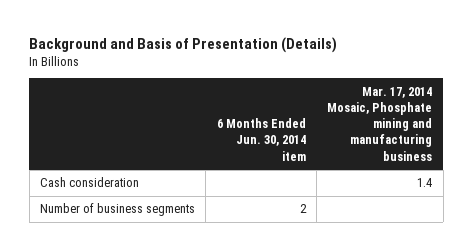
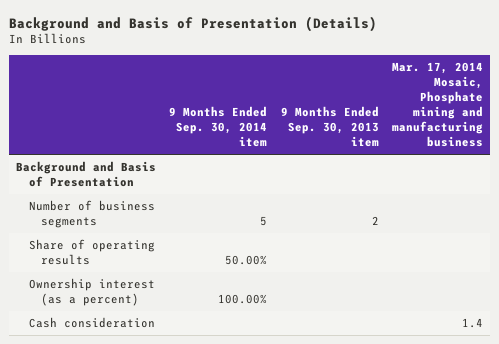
- | 6 Months Ended Jun. 30, 2014 item | Mar. 17, 2014 Mosaic, Phosphate mining and manufacturing business
+ | 9 Months Ended Sep. 30, 2014 item | 9 Months Ended Sep. 30, 2013 item | Mar. 17, 2014 Mosaic, Phosphate mining and manufacturing business
+ Background and Basis of Presentation
+ Share of operating results | 50.00% | |
+ Ownership interest (as a percent) | 100.00% | |
moved down: Cash consideration | | | 1.4

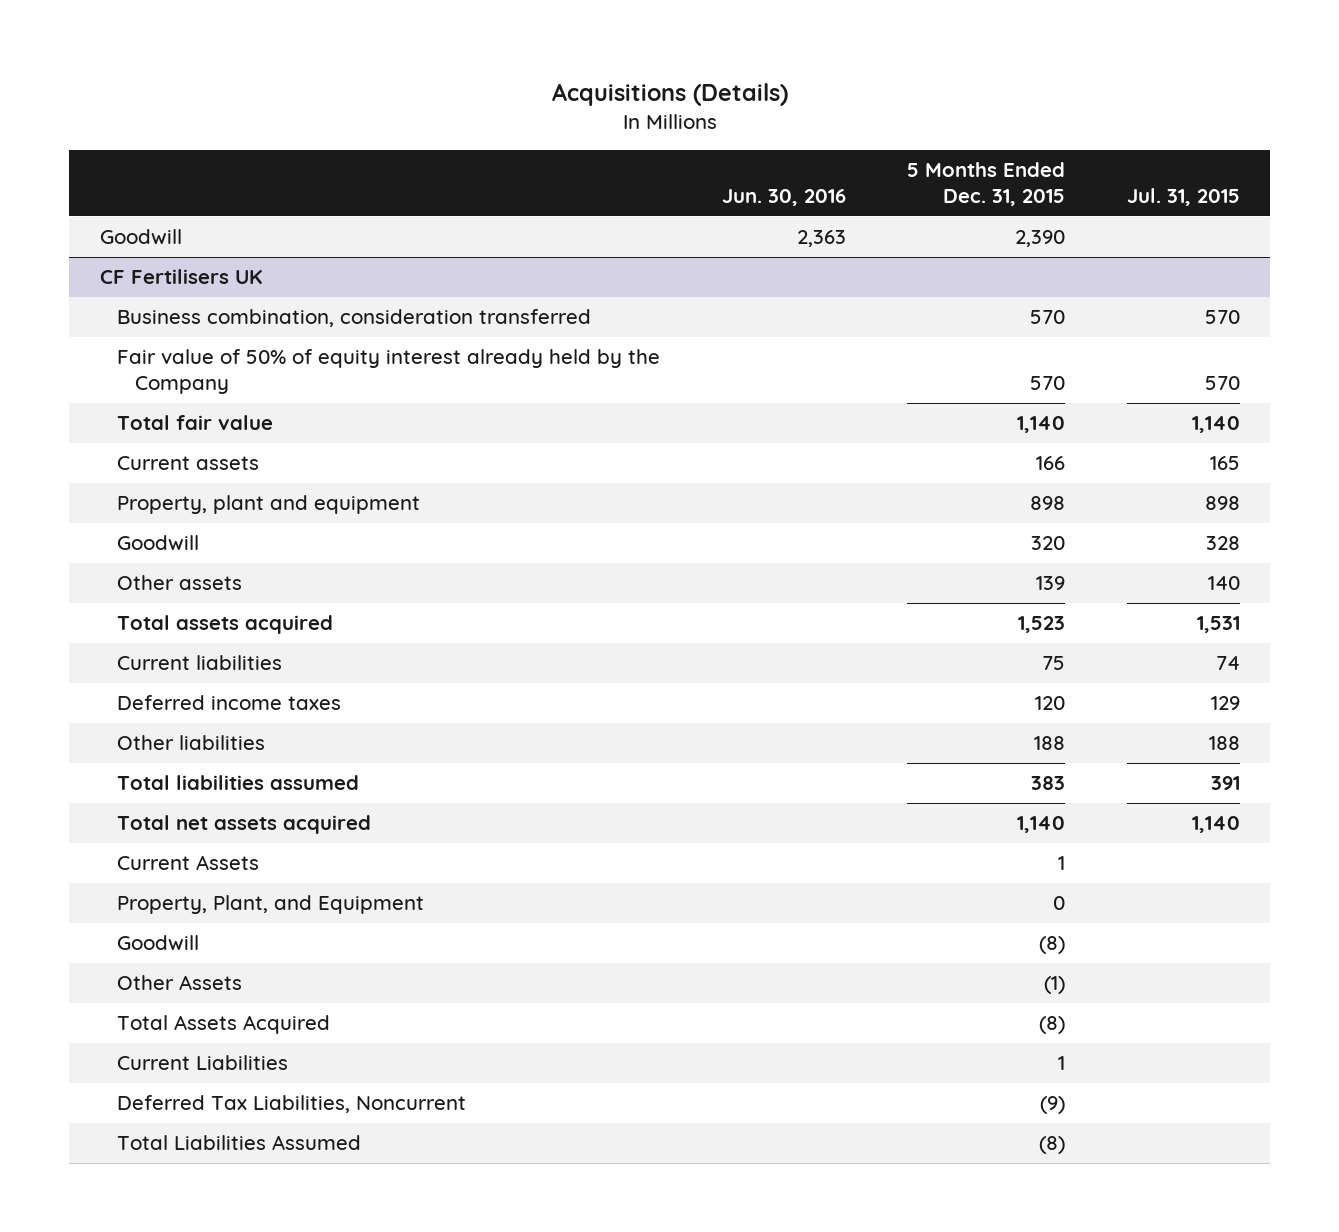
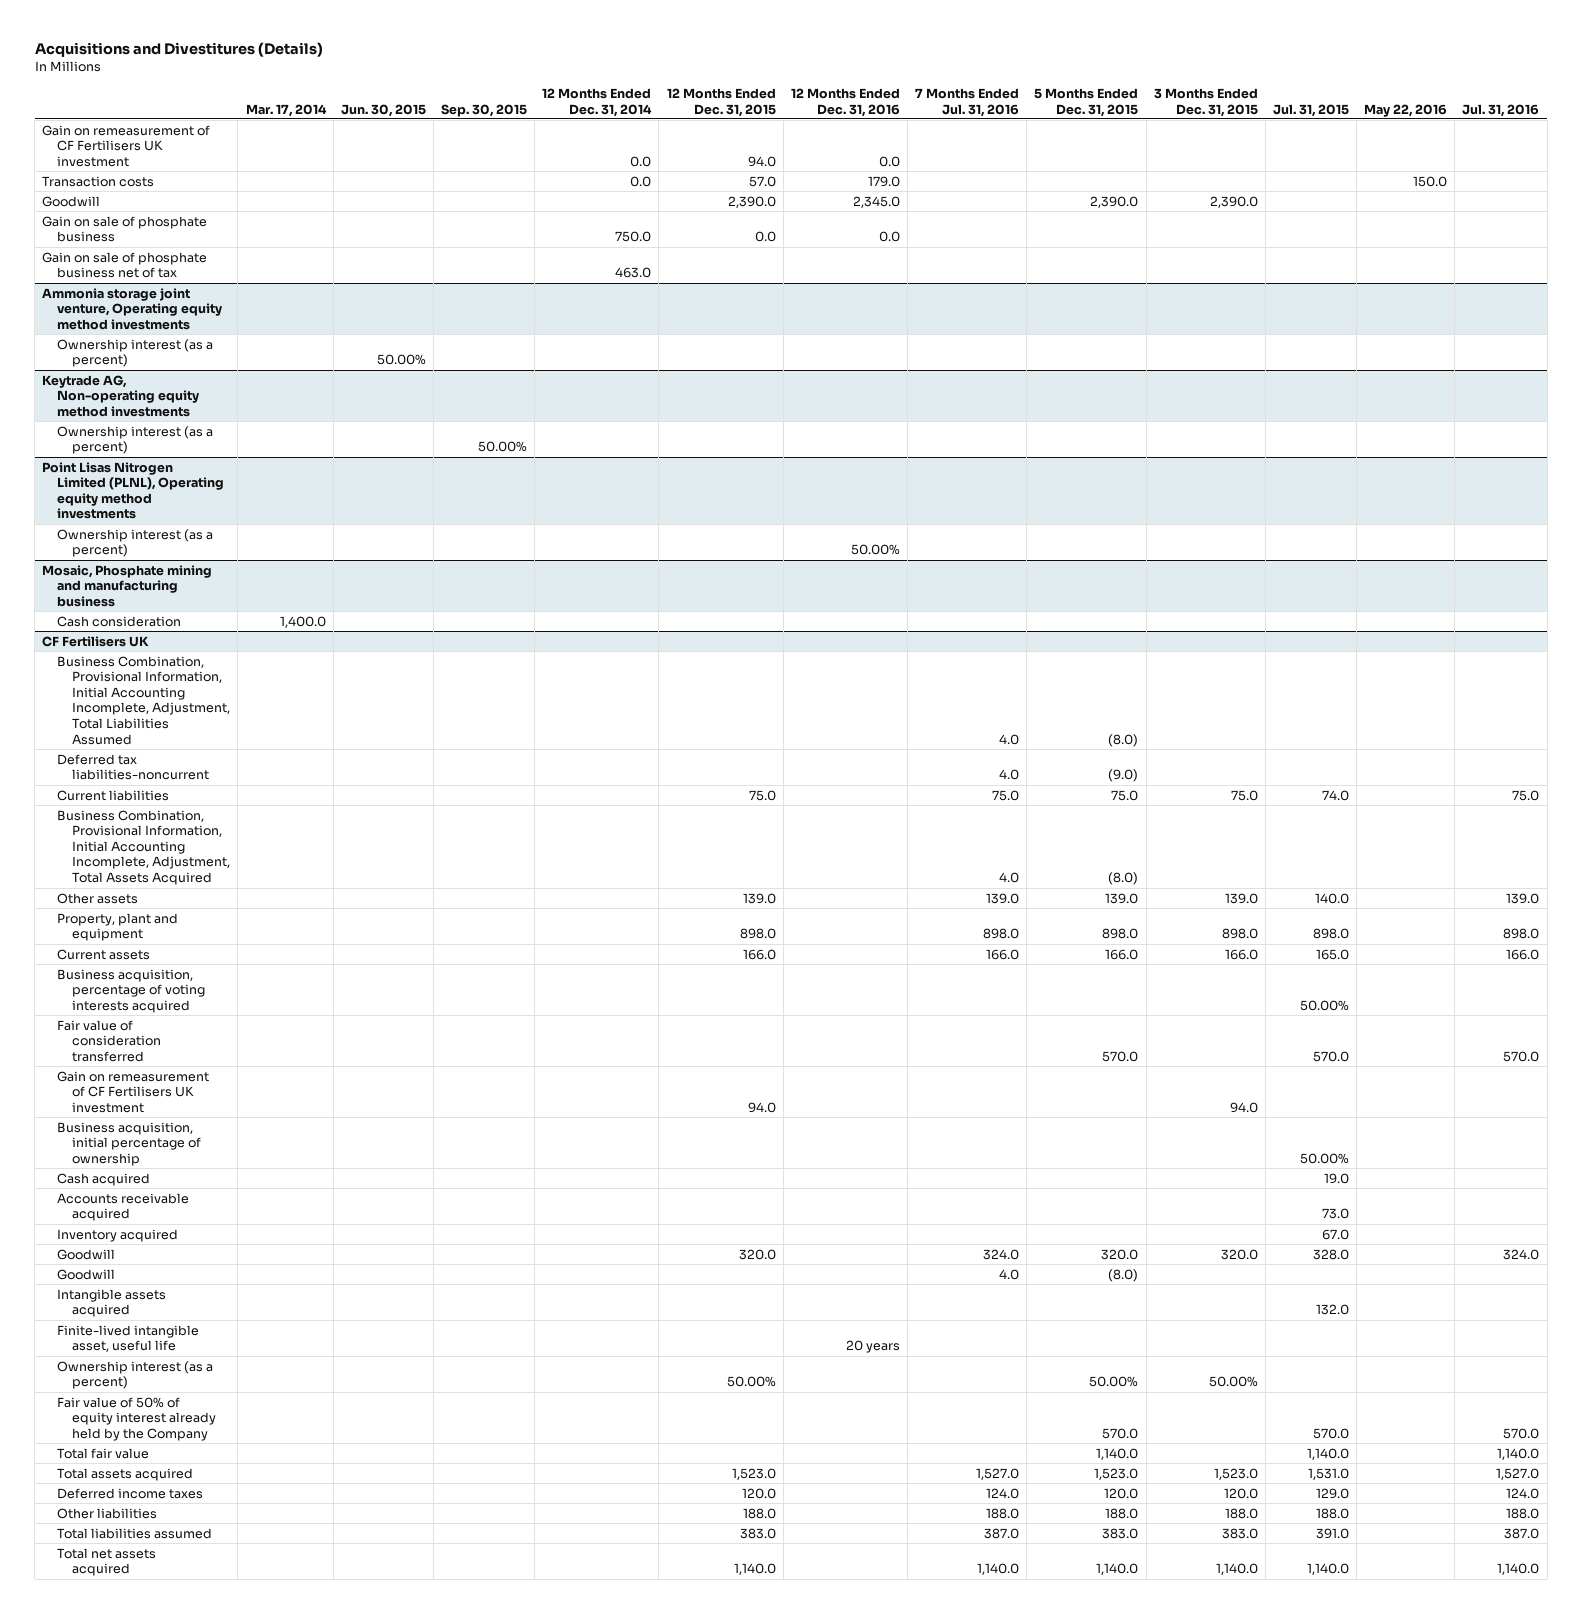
- Acquisitions (Details)
+ Acquisitions and Divestitures (Details)
- | Jun. 30, 2016 | 5 Months Ended Dec. 31, 2015 | Jul. 31, 2015
+ | Mar. 17, 2014 | Jun. 30, 2015 | Sep. 30, 2015 | 12 Months Ended Dec. 31, 2014 | 12 Months Ended Dec. 31, 2015 | 12 Months Ended Dec. 31, 2016 | 7 Months Ended Jul. 31, 2016 | 5 Months Ended Dec. 31, 2015 | 3 Months Ended Dec. 31, 2015 | Jul. 31, 2015 | May 22, 2016 | Jul. 31, 2016
- Goodwill | 2,363 | 2,390 |
+ Gain on remeasurement of CF Fertilisers UK investment | | | | 0.0 | 94.0 | 0.0 | | | | | |
+ Transaction costs | | | | 0.0 | 57.0 | 179.0 | | | | | 150.0 |
+ Goodwill | | | | | 2,390.0 | 2,345.0 | | 2,390.0 | 2,390.0 | | |
+ Gain on sale of phosphate business | | | | 750.0 | 0.0 | 0.0 | | | | | |
+ Gain on sale of phosphate business net of tax | | | | 463.0 | | | | | | | |
+ Ammonia storage joint venture, Operating equity method investments
+ Ownership interest (as a percent) | | 50.00% | | | | | | | | | |
+ Keytrade AG, Non-operating equity method investments
+ Ownership interest (as a percent) | | | 50.00% | | | | | | | | |
+ Point Lisas Nitrogen Limited (PLNL), Operating equity method investments
+ Ownership interest (as a percent) | | | | | | 50.00% | | | | | |
+ Mosaic, Phosphate mining and manufacturing business
+ Cash consideration | 1,400.0 | | | | | | | | | | |
@ CF Fertilisers UK
- Business combination, consideration transferred | | 570 | 570
- Fair value of 50% of equity interest already held by the Company | | 570 | 570
- Total fair value | | 1,140 | 1,140
- Current assets | | 166 | 165
- Property, plant and equipment | | 898 | 898
- Goodwill | | 320 | 328
- Other assets | | 139 | 140
- Total assets acquired | | 1,523 | 1,531
- Current liabilities | | 75 | 74
- Deferred income taxes | | 120 | 129
- Other liabilities | | 188 | 188
- Total liabilities assumed | | 383 | 391
- Total net assets acquired | | 1,140 | 1,140
- Current Assets | | 1 |
- Property, Plant, and Equipment | | 0 |
- Goodwill | | (8) |
- Other Assets | | (1) |
- Total Assets Acquired | | (8) |
- Current Liabilities | | 1 |
- Deferred Tax Liabilities, Noncurrent | | (9) |
- Total Liabilities Assumed | | (8) |
+ Business Combination, Provisional Information, Initial Accounting Incomplete, Adjustment, Total Liabilities Assumed | | | | | | | 4.0 | (8.0) | | | |
+ Deferred tax liabilities-noncurrent | | | | | | | 4.0 | (9.0) | | | |
+ Current liabilities | | | | | 75.0 | | 75.0 | 75.0 | 75.0 | 74.0 | | 75.0
+ Business Combination, Provisional Information, Initial Accounting Incomplete, Adjustment, Total Assets Acquired | | | | | | | 4.0 | (8.0) | | | |
+ Other assets | | | | | 139.0 | | 139.0 | 139.0 | 139.0 | 140.0 | | 139.0
+ Property, plant and equipment | | | | | 898.0 | | 898.0 | 898.0 | 898.0 | 898.0 | | 898.0
+ Current assets | | | | | 166.0 | | 166.0 | 166.0 | 166.0 | 165.0 | | 166.0
+ Business acquisition, percentage of voting interests acquired | | | | | | | | | | 50.00% | |
+ Fair value of consideration transferred | | | | | | | | 570.0 | | 570.0 | | 570.0
+ Gain on remeasurement of CF Fertilisers UK investment | | | | | 94.0 | | | | 94.0 | | |
+ Business acquisition, initial percentage of ownership | | | | | | | | | | 50.00% | |
+ Cash acquired | | | | | | | | | | 19.0 | |
+ Accounts receivable acquired | | | | | | | | | | 73.0 | |
+ Inventory acquired | | | | | | | | | | 67.0 | |
+ Goodwill | | | | | 320.0 | | 324.0 | 320.0 | 320.0 | 328.0 | | 324.0
+ Goodwill | | | | | | | 4.0 | (8.0) | | | |
+ Intangible assets acquired | | | | | | | | | | 132.0 | |
+ Finite-lived intangible asset, useful life | | | | | | 20 years | | | | | |
+ Ownership interest (as a percent) | | | | | 50.00% | | | 50.00% | 50.00% | | |
+ Fair value of 50% of equity interest already held by the Company | | | | | | | | 570.0 | | 570.0 | | 570.0
+ Total fair value | | | | | | | | 1,140.0 | | 1,140.0 | | 1,140.0
+ Total assets acquired | | | | | 1,523.0 | | 1,527.0 | 1,523.0 | 1,523.0 | 1,531.0 | | 1,527.0
+ Deferred income taxes | | | | | 120.0 | | 124.0 | 120.0 | 120.0 | 129.0 | | 124.0
+ Other liabilities | | | | | 188.0 | | 188.0 | 188.0 | 188.0 | 188.0 | | 188.0
+ Total liabilities assumed | | | | | 383.0 | | 387.0 | 383.0 | 383.0 | 391.0 | | 387.0
+ Total net assets acquired | | | | | 1,140.0 | | 1,140.0 | 1,140.0 | 1,140.0 | 1,140.0 | | 1,140.0

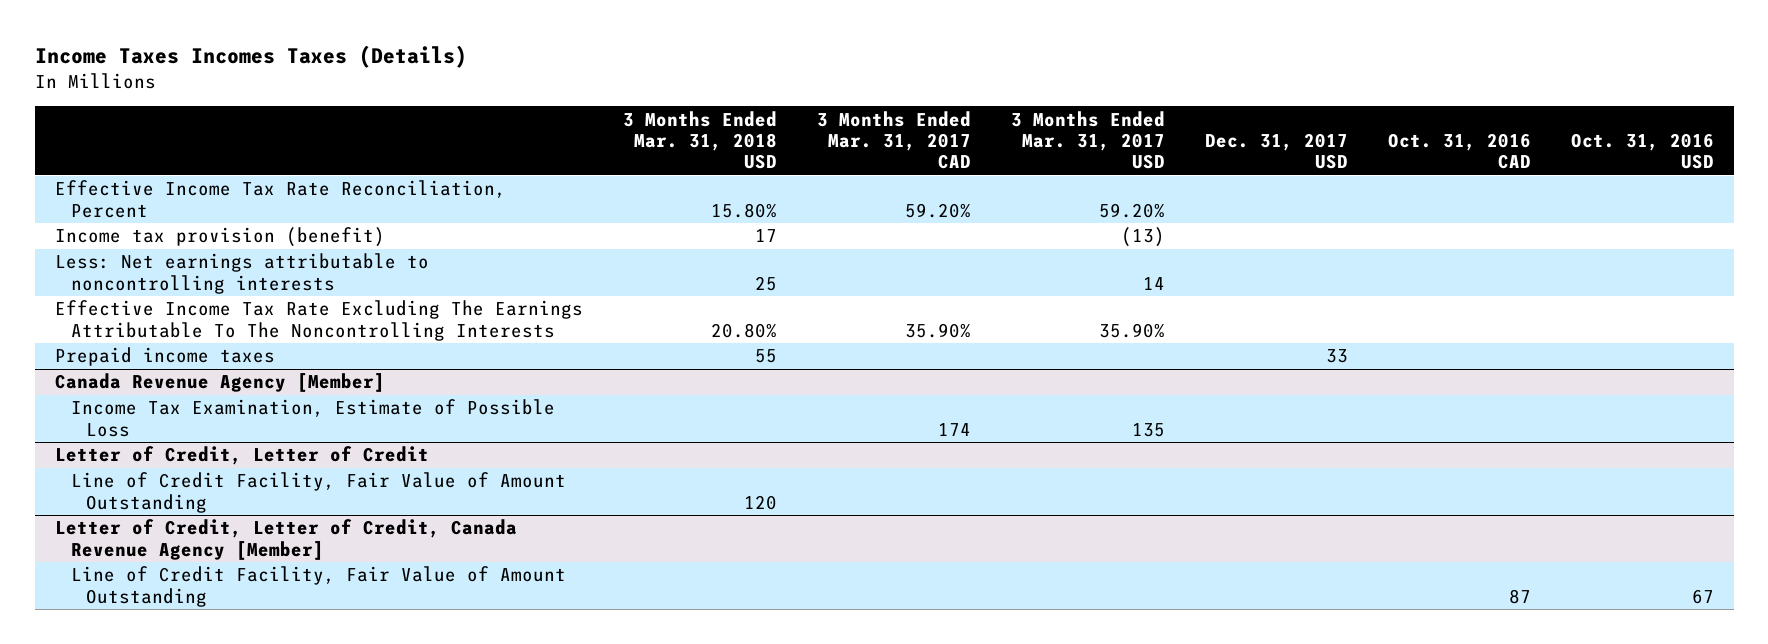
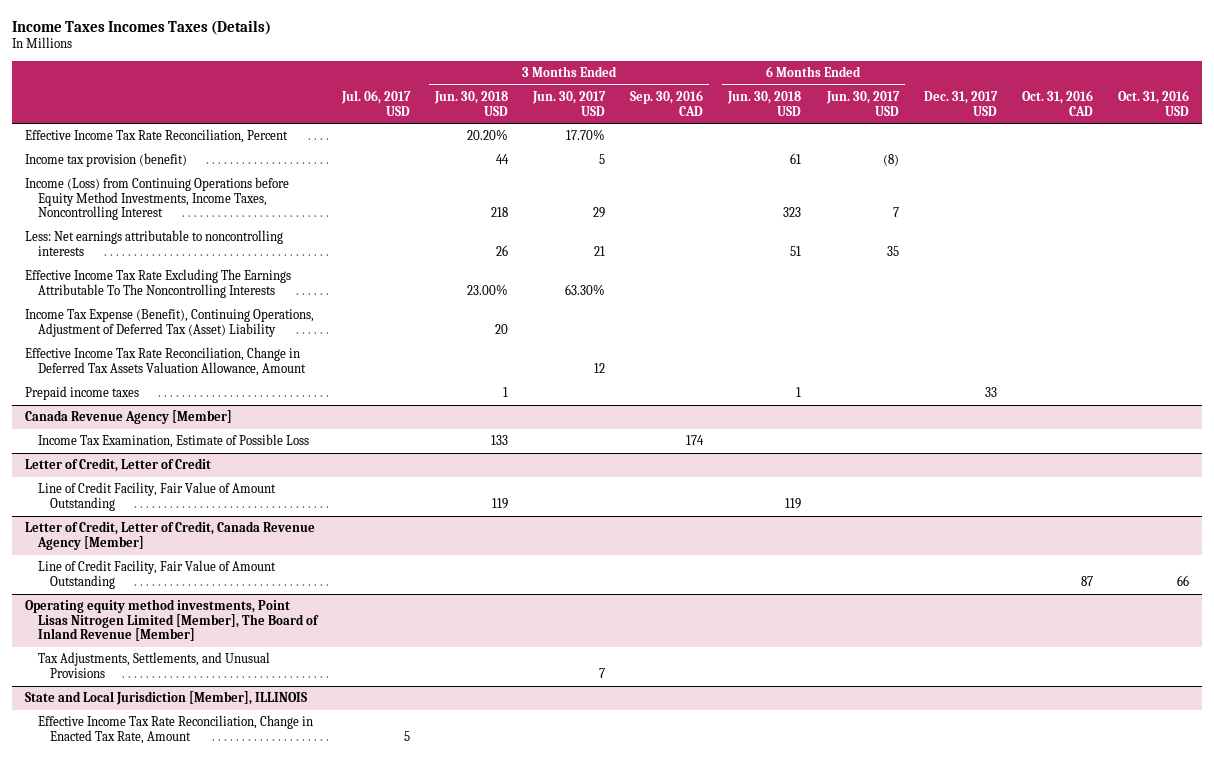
- | 3 Months Ended Mar. 31, 2018 USD | 3 Months Ended Mar. 31, 2017 CAD | 3 Months Ended Mar. 31, 2017 USD | Dec. 31, 2017 USD | Oct. 31, 2016 CAD | Oct. 31, 2016 USD
+ | Jul. 06, 2017 USD | 3 Months Ended Jun. 30, 2018 USD | 3 Months Ended Jun. 30, 2017 USD | 3 Months Ended Sep. 30, 2016 CAD | 6 Months Ended Jun. 30, 2018 USD | 6 Months Ended Jun. 30, 2017 USD | Dec. 31, 2017 USD | Oct. 31, 2016 CAD | Oct. 31, 2016 USD
+ Income (Loss) from Continuing Operations before Equity Method Investments, Income Taxes, Noncontrolling Interest | | 218 | 29 | | 323 | 7 | | |
+ Income Tax Expense (Benefit), Continuing Operations, Adjustment of Deferred Tax (Asset) Liability | | 20 | | | | | | |
+ Effective Income Tax Rate Reconciliation, Change in Deferred Tax Assets Valuation Allowance, Amount | | | 12 | | | | | |
@ Letter of Credit, Letter of Credit, Canada Revenue Agency [Member]
- Line of Credit Facility, Fair Value of Amount Outstanding | | | | | 87 | 67
+ Line of Credit Facility, Fair Value of Amount Outstanding | | | | | | | | 87 | 66
+ Operating equity method investments, Point Lisas Nitrogen Limited [Member], The Board of Inland Revenue [Member]
+ Tax Adjustments, Settlements, and Unusual Provisions | | | 7 | | | | | |
+ State and Local Jurisdiction [Member], ILLINOIS
+ Effective Income Tax Rate Reconciliation, Change in Enacted Tax Rate, Amount | 5 | | | | | | | |

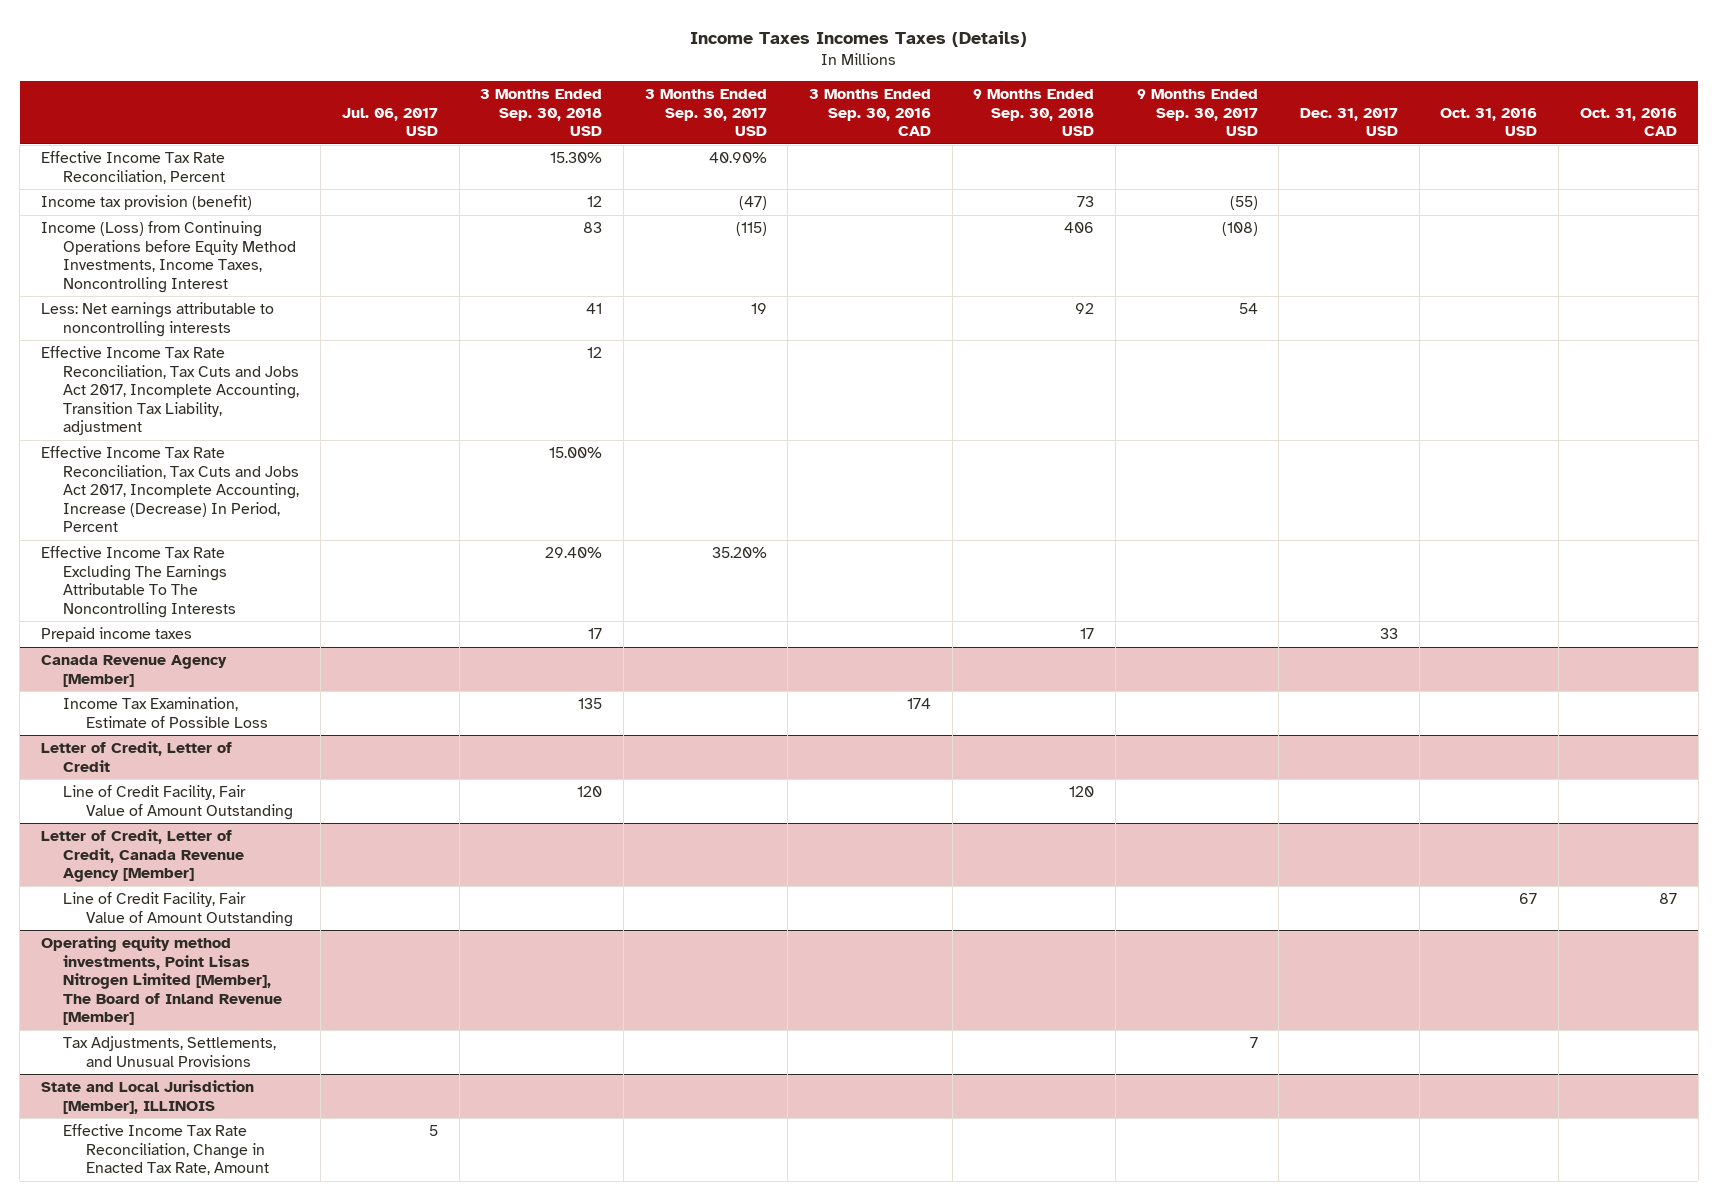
- | Jul. 06, 2017 USD | 3 Months Ended Jun. 30, 2018 USD | 3 Months Ended Jun. 30, 2017 USD | 3 Months Ended Sep. 30, 2016 CAD | 6 Months Ended Jun. 30, 2018 USD | 6 Months Ended Jun. 30, 2017 USD | Dec. 31, 2017 USD | Oct. 31, 2016 CAD | Oct. 31, 2016 USD
+ | Jul. 06, 2017 USD | 3 Months Ended Sep. 30, 2018 USD | 3 Months Ended Sep. 30, 2017 USD | 3 Months Ended Sep. 30, 2016 CAD | 9 Months Ended Sep. 30, 2018 USD | 9 Months Ended Sep. 30, 2017 USD | Dec. 31, 2017 USD | Oct. 31, 2016 USD | Oct. 31, 2016 CAD
+ Effective Income Tax Rate Reconciliation, Tax Cuts and Jobs Act 2017, Incomplete Accounting, Transition Tax Liability, adjustment | | 12 | | | | | | |
+ Effective Income Tax Rate Reconciliation, Tax Cuts and Jobs Act 2017, Incomplete Accounting, Increase (Decrease) In Period, Percent | | 15.00% | | | | | | |
- Income Tax Expense (Benefit), Continuing Operations, Adjustment of Deferred Tax (Asset) Liability | | 20 | | | | | | |
- Effective Income Tax Rate Reconciliation, Change in Deferred Tax Assets Valuation Allowance, Amount | | | 12 | | | | | |
@ Letter of Credit, Letter of Credit, Canada Revenue Agency [Member]
- Line of Credit Facility, Fair Value of Amount Outstanding | | | | | | | | 87 | 66
+ Line of Credit Facility, Fair Value of Amount Outstanding | | | | | | | | 67 | 87

